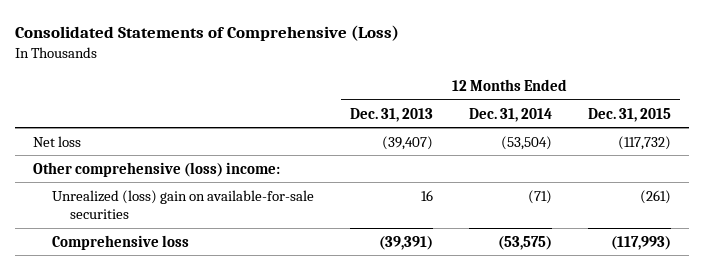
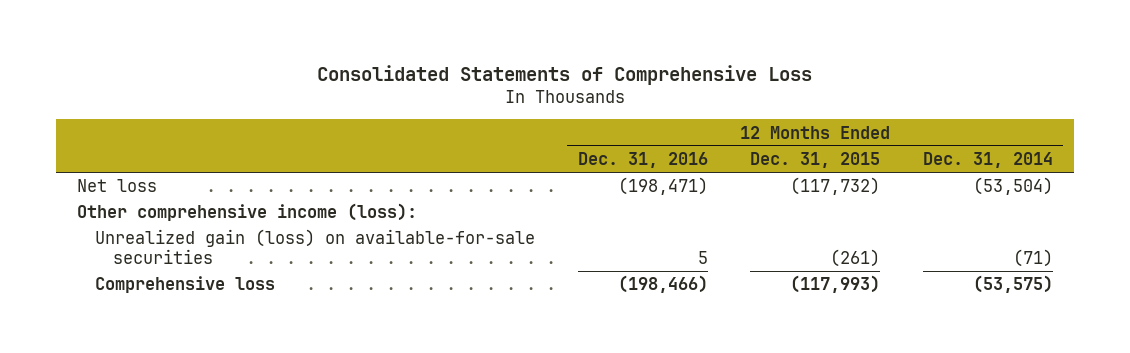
- Consolidated Statements of Comprehensive (Loss)
+ Consolidated Statements of Comprehensive Loss
- | 12 Months Ended Dec. 31, 2013 | 12 Months Ended Dec. 31, 2014 | 12 Months Ended Dec. 31, 2015
+ | 12 Months Ended Dec. 31, 2016 | 12 Months Ended Dec. 31, 2015 | 12 Months Ended Dec. 31, 2014
- Other comprehensive (loss) income:
- Unrealized (loss) gain on available-for-sale securities | 16 | (71) | (261)
+ Other comprehensive income (loss):
+ Unrealized gain (loss) on available-for-sale securities | 5 | (261) | (71)

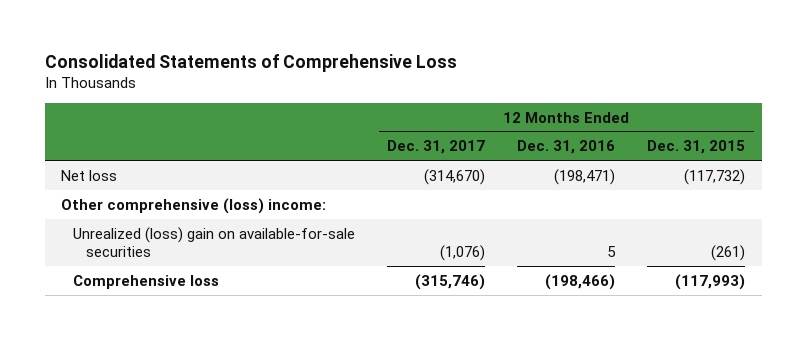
- | 12 Months Ended Dec. 31, 2016 | 12 Months Ended Dec. 31, 2015 | 12 Months Ended Dec. 31, 2014
+ | 12 Months Ended Dec. 31, 2017 | 12 Months Ended Dec. 31, 2016 | 12 Months Ended Dec. 31, 2015
- Other comprehensive income (loss):
- Unrealized gain (loss) on available-for-sale securities | 5 | (261) | (71)
+ Other comprehensive (loss) income:
+ Unrealized (loss) gain on available-for-sale securities | (1,076) | 5 | (261)

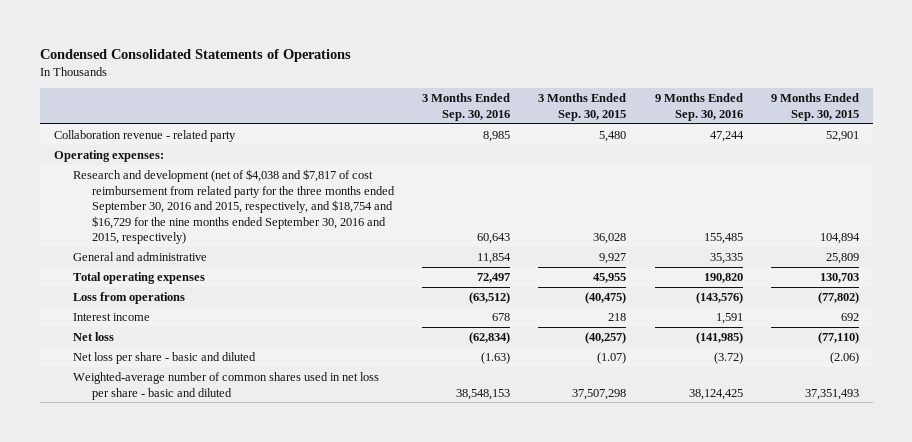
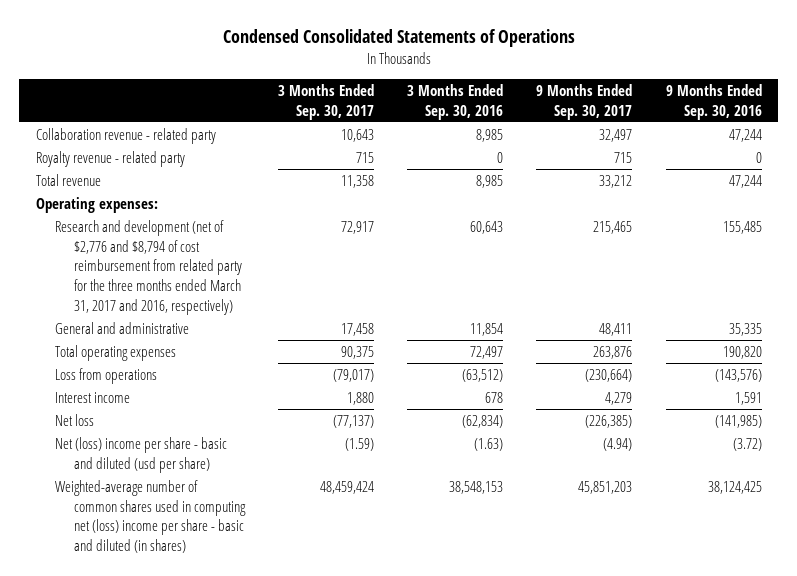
- | 3 Months Ended Sep. 30, 2016 | 3 Months Ended Sep. 30, 2015 | 9 Months Ended Sep. 30, 2016 | 9 Months Ended Sep. 30, 2015
+ | 3 Months Ended Sep. 30, 2017 | 3 Months Ended Sep. 30, 2016 | 9 Months Ended Sep. 30, 2017 | 9 Months Ended Sep. 30, 2016
+ Royalty revenue - related party | 715 | 0 | 715 | 0
+ Total revenue | 11,358 | 8,985 | 33,212 | 47,244
- Research and development (net of $4,038 and $7,817 of cost reimbursement from related party for the three months ended September 30, 2016 and 2015, respectively, and $18,754 and $16,729 for the nine months ended September 30, 2016 and 2015, respectively) | 60,643 | 36,028 | 155,485 | 104,894
+ Research and development (net of $2,776 and $8,794 of cost reimbursement from related party for the three months ended March 31, 2017 and 2016, respectively) | 72,917 | 60,643 | 215,465 | 155,485
- Net loss per share - basic and diluted | (1.63) | (1.07) | (3.72) | (2.06)
- Weighted-average number of common shares used in net loss per share - basic and diluted | 38,548,153 | 37,507,298 | 38,124,425 | 37,351,493
+ Net (loss) income per share - basic and diluted (usd per share) | (1.59) | (1.63) | (4.94) | (3.72)
+ Weighted-average number of common shares used in computing net (loss) income per share - basic and diluted (in shares) | 48,459,424 | 38,548,153 | 45,851,203 | 38,124,425

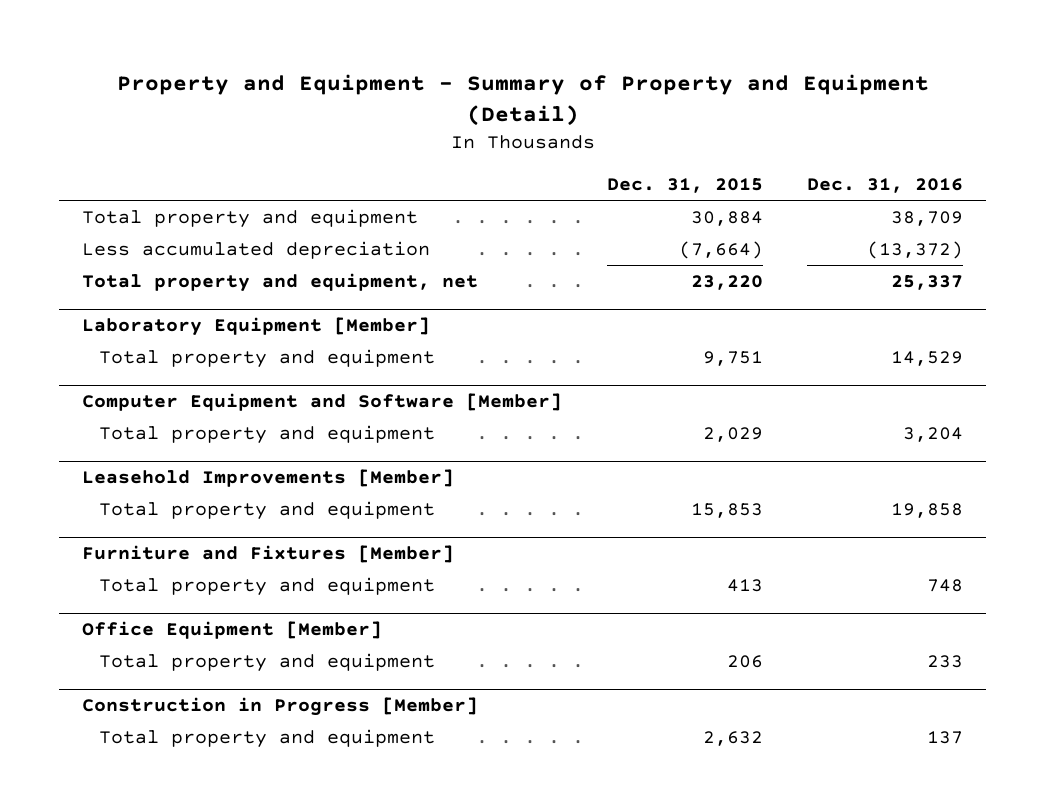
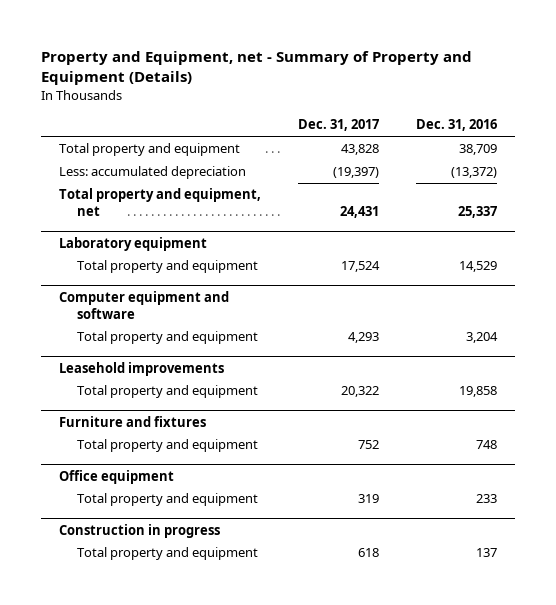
- Property and Equipment - Summary of Property and Equipment (Detail)
+ Property and Equipment, net - Summary of Property and Equipment (Details)
- | Dec. 31, 2015 | Dec. 31, 2016
+ | Dec. 31, 2017 | Dec. 31, 2016
- Less accumulated depreciation | (7,664) | (13,372)
+ Less: accumulated depreciation | (19,397) | (13,372)
- Laboratory Equipment [Member]
+ Laboratory equipment
- Computer Equipment and Software [Member]
+ Computer equipment and software
- Leasehold Improvements [Member]
+ Leasehold improvements
- Furniture and Fixtures [Member]
+ Furniture and fixtures
- Office Equipment [Member]
+ Office equipment
- Construction in Progress [Member]
+ Construction in progress

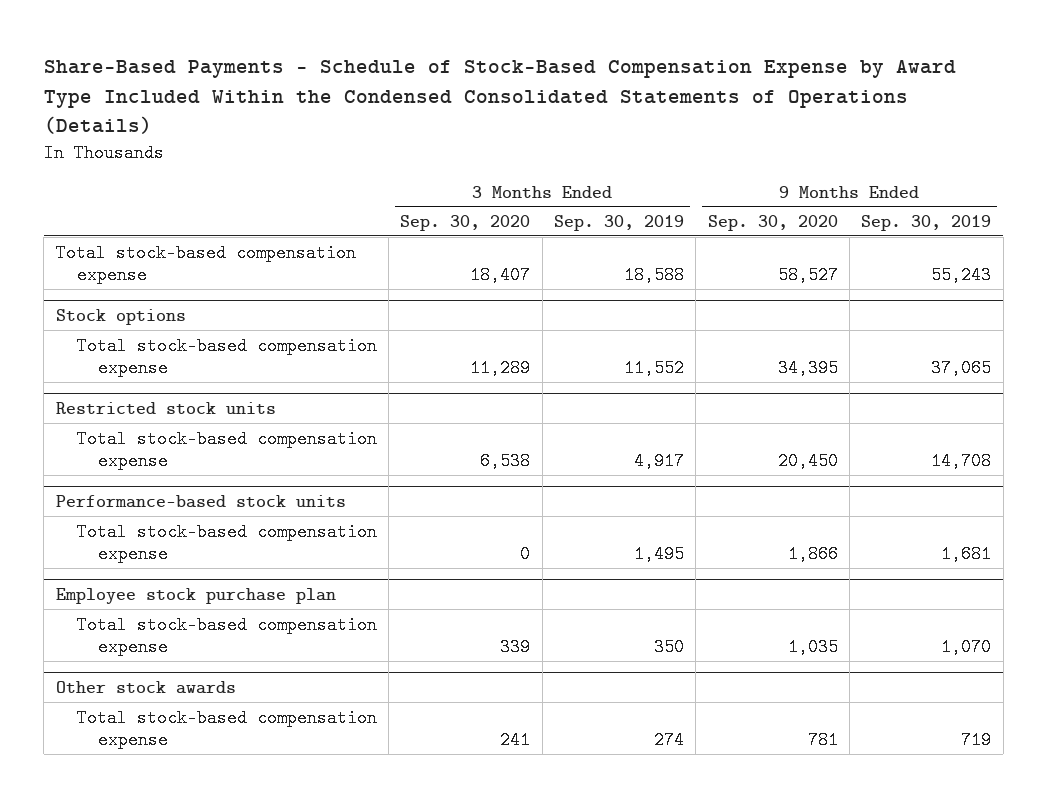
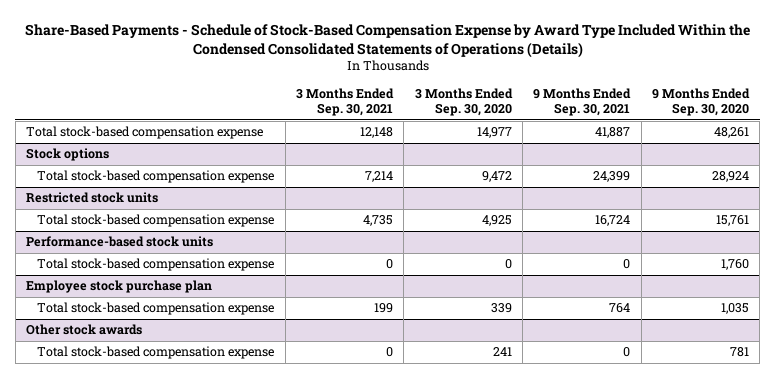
- | 3 Months Ended Sep. 30, 2020 | 3 Months Ended Sep. 30, 2019 | 9 Months Ended Sep. 30, 2020 | 9 Months Ended Sep. 30, 2019
+ | 3 Months Ended Sep. 30, 2021 | 3 Months Ended Sep. 30, 2020 | 9 Months Ended Sep. 30, 2021 | 9 Months Ended Sep. 30, 2020
- Total stock-based compensation expense | 18,407 | 18,588 | 58,527 | 55,243
+ Total stock-based compensation expense | 12,148 | 14,977 | 41,887 | 48,261
@ Stock options
- Total stock-based compensation expense | 11,289 | 11,552 | 34,395 | 37,065
+ Total stock-based compensation expense | 7,214 | 9,472 | 24,399 | 28,924
@ Restricted stock units
- Total stock-based compensation expense | 6,538 | 4,917 | 20,450 | 14,708
+ Total stock-based compensation expense | 4,735 | 4,925 | 16,724 | 15,761
@ Performance-based stock units
- Total stock-based compensation expense | 0 | 1,495 | 1,866 | 1,681
+ Total stock-based compensation expense | 0 | 0 | 0 | 1,760

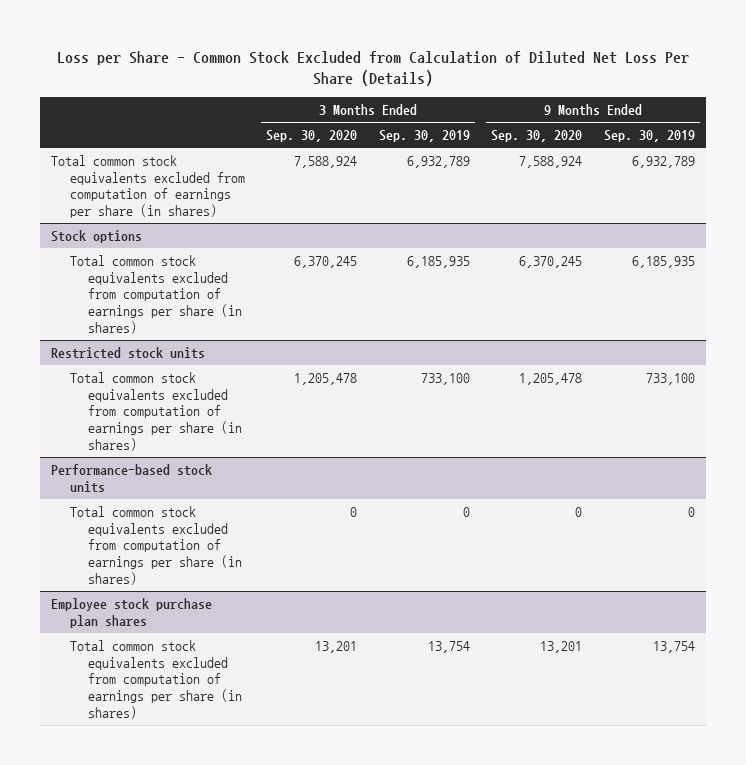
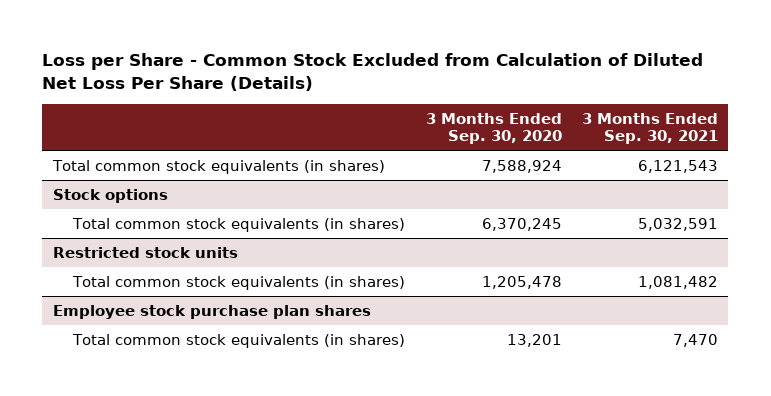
- | 3 Months Ended Sep. 30, 2020 | 3 Months Ended Sep. 30, 2019 | 9 Months Ended Sep. 30, 2020 | 9 Months Ended Sep. 30, 2019
+ | 3 Months Ended Sep. 30, 2020 | 3 Months Ended Sep. 30, 2021
- Total common stock equivalents excluded from computation of earnings per share (in shares) | 7,588,924 | 6,932,789 | 7,588,924 | 6,932,789
+ Total common stock equivalents (in shares) | 7,588,924 | 6,121,543
@ Stock options
- Total common stock equivalents excluded from computation of earnings per share (in shares) | 6,370,245 | 6,185,935 | 6,370,245 | 6,185,935
+ Total common stock equivalents (in shares) | 6,370,245 | 5,032,591
@ Restricted stock units
- Total common stock equivalents excluded from computation of earnings per share (in shares) | 1,205,478 | 733,100 | 1,205,478 | 733,100
- Performance-based stock units
- Total common stock equivalents excluded from computation of earnings per share (in shares) | 0 | 0 | 0 | 0
@ Restricted stock units
+ Total common stock equivalents (in shares) | 1,205,478 | 1,081,482
@ Employee stock purchase plan shares
- Total common stock equivalents excluded from computation of earnings per share (in shares) | 13,201 | 13,754 | 13,201 | 13,754
+ Total common stock equivalents (in shares) | 13,201 | 7,470

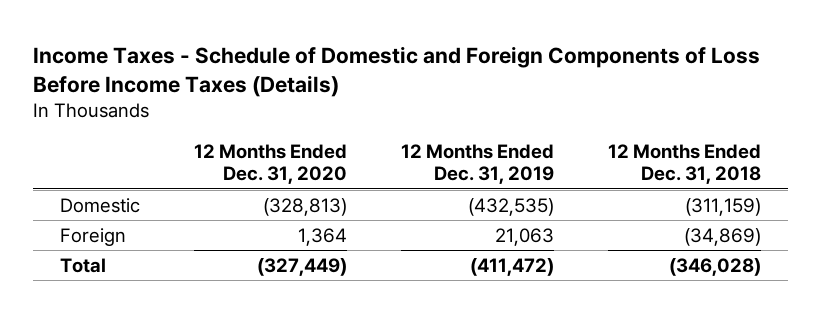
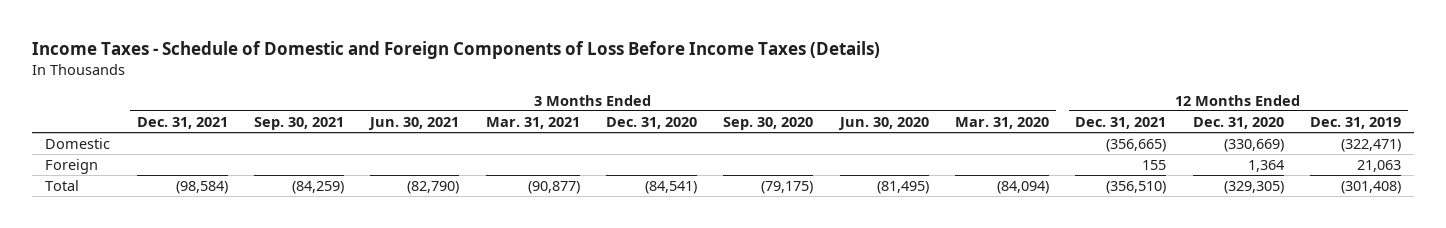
- | 12 Months Ended Dec. 31, 2020 | 12 Months Ended Dec. 31, 2019 | 12 Months Ended Dec. 31, 2018
+ | 3 Months Ended Dec. 31, 2021 | 3 Months Ended Sep. 30, 2021 | 3 Months Ended Jun. 30, 2021 | 3 Months Ended Mar. 31, 2021 | 3 Months Ended Dec. 31, 2020 | 3 Months Ended Sep. 30, 2020 | 3 Months Ended Jun. 30, 2020 | 3 Months Ended Mar. 31, 2020 | 12 Months Ended Dec. 31, 2021 | 12 Months Ended Dec. 31, 2020 | 12 Months Ended Dec. 31, 2019
- Domestic | (328,813) | (432,535) | (311,159)
+ Domestic | | | | | | | | | (356,665) | (330,669) | (322,471)
- Total | (327,449) | (411,472) | (346,028)
+ Total | (98,584) | (84,259) | (82,790) | (90,877) | (84,541) | (79,175) | (81,495) | (84,094) | (356,510) | (329,305) | (301,408)

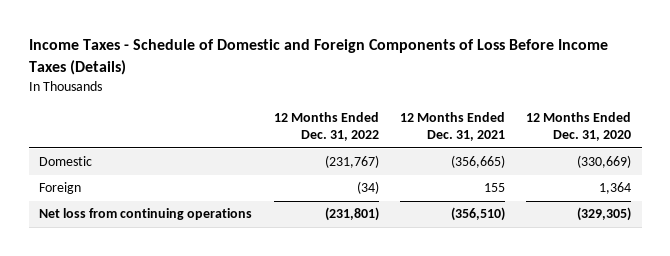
- | 3 Months Ended Dec. 31, 2021 | 3 Months Ended Sep. 30, 2021 | 3 Months Ended Jun. 30, 2021 | 3 Months Ended Mar. 31, 2021 | 3 Months Ended Dec. 31, 2020 | 3 Months Ended Sep. 30, 2020 | 3 Months Ended Jun. 30, 2020 | 3 Months Ended Mar. 31, 2020 | 12 Months Ended Dec. 31, 2021 | 12 Months Ended Dec. 31, 2020 | 12 Months Ended Dec. 31, 2019
+ | 12 Months Ended Dec. 31, 2022 | 12 Months Ended Dec. 31, 2021 | 12 Months Ended Dec. 31, 2020
- Total | (98,584) | (84,259) | (82,790) | (90,877) | (84,541) | (79,175) | (81,495) | (84,094) | (356,510) | (329,305) | (301,408)
+ Net loss from continuing operations | (231,801) | (356,510) | (329,305)

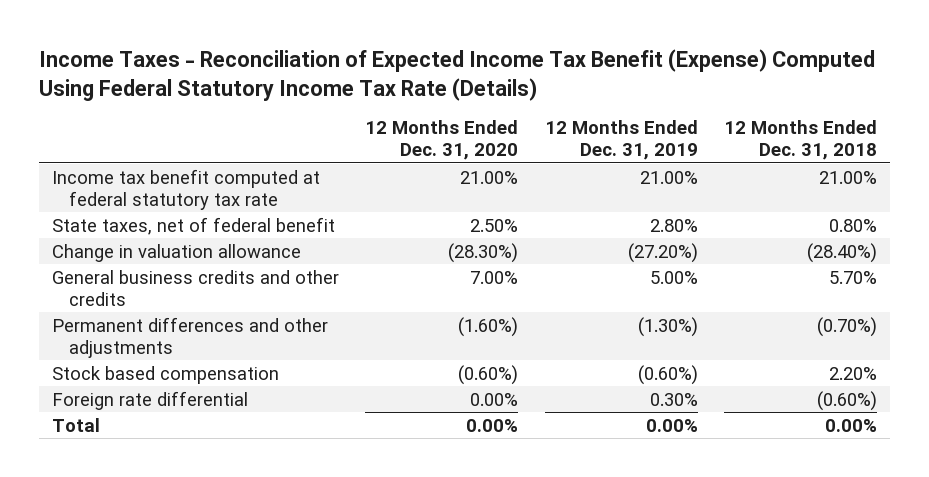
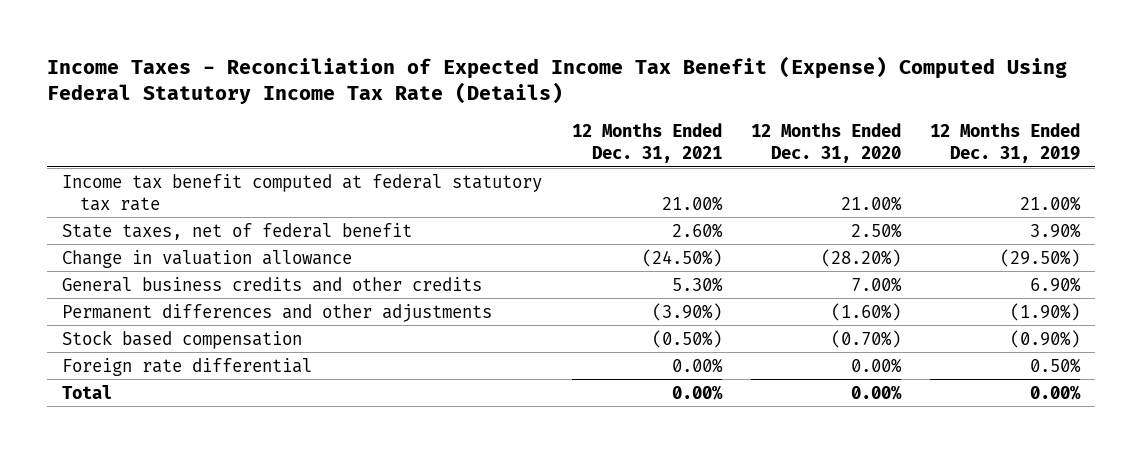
- | 12 Months Ended Dec. 31, 2020 | 12 Months Ended Dec. 31, 2019 | 12 Months Ended Dec. 31, 2018
+ | 12 Months Ended Dec. 31, 2021 | 12 Months Ended Dec. 31, 2020 | 12 Months Ended Dec. 31, 2019
- State taxes, net of federal benefit | 2.50% | 2.80% | 0.80%
- Change in valuation allowance | (28.30%) | (27.20%) | (28.40%)
- General business credits and other credits | 7.00% | 5.00% | 5.70%
- Permanent differences and other adjustments | (1.60%) | (1.30%) | (0.70%)
- Stock based compensation | (0.60%) | (0.60%) | 2.20%
- Foreign rate differential | 0.00% | 0.30% | (0.60%)
+ State taxes, net of federal benefit | 2.60% | 2.50% | 3.90%
+ Change in valuation allowance | (24.50%) | (28.20%) | (29.50%)
+ General business credits and other credits | 5.30% | 7.00% | 6.90%
+ Permanent differences and other adjustments | (3.90%) | (1.60%) | (1.90%)
+ Stock based compensation | (0.50%) | (0.70%) | (0.90%)
+ Foreign rate differential | 0.00% | 0.00% | 0.50%

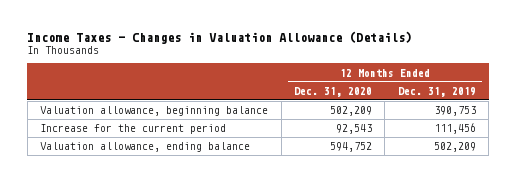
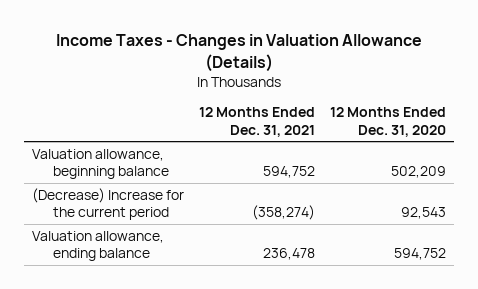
- | 12 Months Ended Dec. 31, 2020 | 12 Months Ended Dec. 31, 2019
+ | 12 Months Ended Dec. 31, 2021 | 12 Months Ended Dec. 31, 2020
- Increase for the current period | 92,543 | 111,456
+ (Decrease) Increase for the current period | (358,274) | 92,543

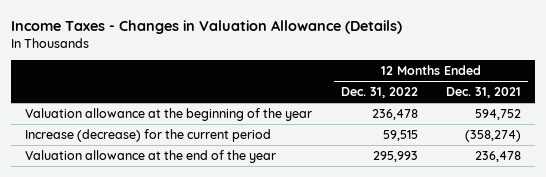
- | 12 Months Ended Dec. 31, 2021 | 12 Months Ended Dec. 31, 2020
+ | 12 Months Ended Dec. 31, 2022 | 12 Months Ended Dec. 31, 2021
- Valuation allowance, beginning balance | 594,752 | 502,209
- (Decrease) Increase for the current period | (358,274) | 92,543
- Valuation allowance, ending balance | 236,478 | 594,752
+ Valuation allowance at the beginning of the year | 236,478 | 594,752
+ Increase (decrease) for the current period | 59,515 | (358,274)
+ Valuation allowance at the end of the year | 295,993 | 236,478

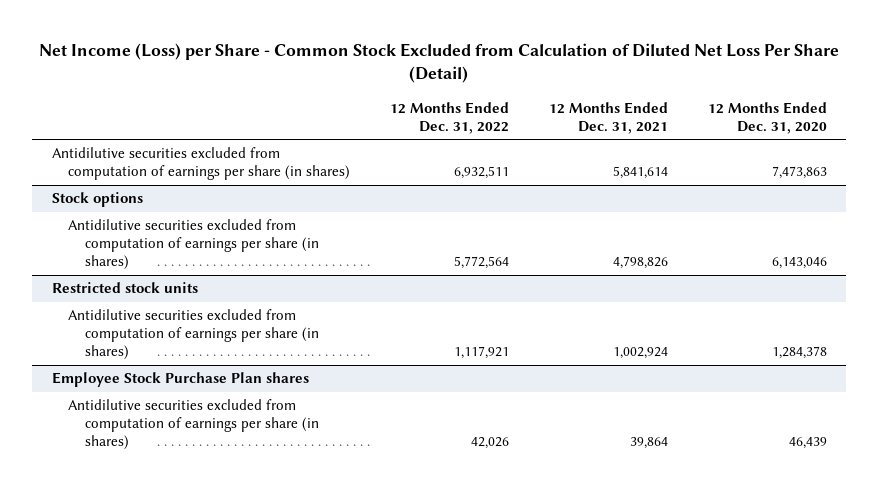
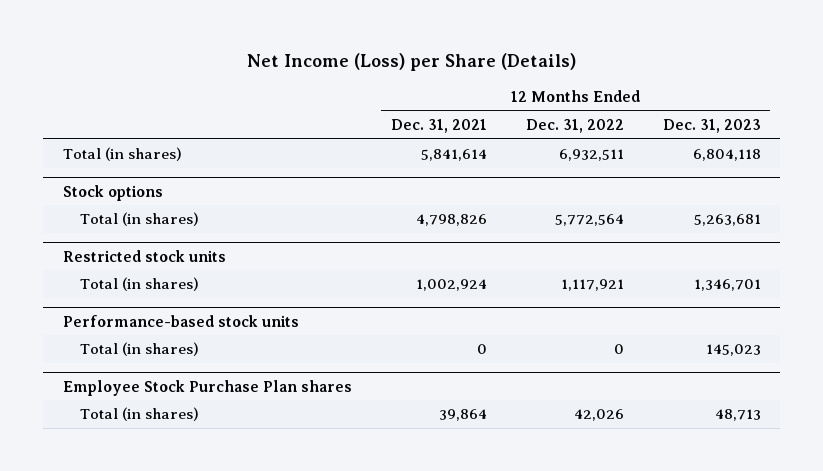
- Net Income (Loss) per Share - Common Stock Excluded from Calculation of Diluted Net Loss Per Share (Detail)
+ Net Income (Loss) per Share (Details)
- | 12 Months Ended Dec. 31, 2022 | 12 Months Ended Dec. 31, 2021 | 12 Months Ended Dec. 31, 2020
+ | 12 Months Ended Dec. 31, 2021 | 12 Months Ended Dec. 31, 2022 | 12 Months Ended Dec. 31, 2023
- Antidilutive securities excluded from computation of earnings per share (in shares) | 6,932,511 | 5,841,614 | 7,473,863
+ Total (in shares) | 5,841,614 | 6,932,511 | 6,804,118
@ Stock options
- Antidilutive securities excluded from computation of earnings per share (in shares) | 5,772,564 | 4,798,826 | 6,143,046
+ Total (in shares) | 4,798,826 | 5,772,564 | 5,263,681
@ Restricted stock units
- Antidilutive securities excluded from computation of earnings per share (in shares) | 1,117,921 | 1,002,924 | 1,284,378
+ Total (in shares) | 1,002,924 | 1,117,921 | 1,346,701
+ Performance-based stock units
+ Total (in shares) | 0 | 0 | 145,023
@ Employee Stock Purchase Plan shares
- Antidilutive securities excluded from computation of earnings per share (in shares) | 42,026 | 39,864 | 46,439
+ Total (in shares) | 39,864 | 42,026 | 48,713

